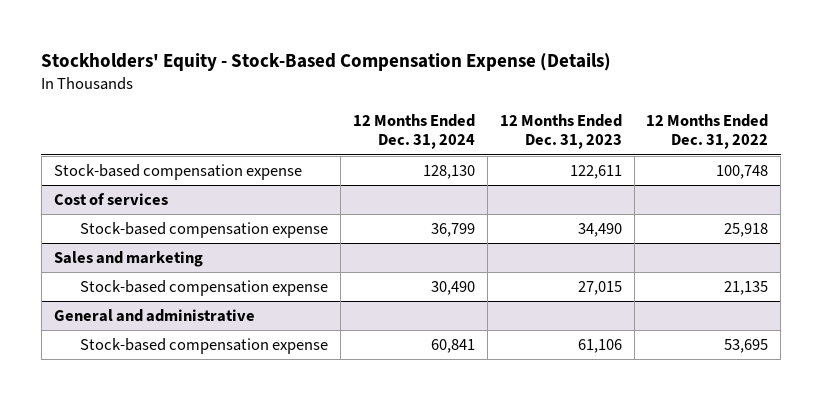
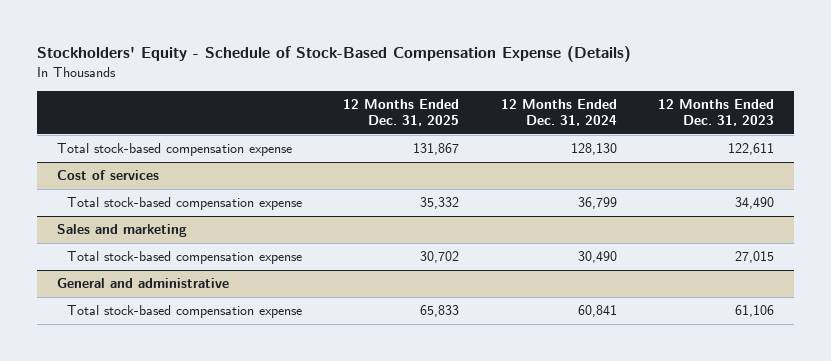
- Stockholders' Equity - Stock-Based Compensation Expense (Details)
+ Stockholders' Equity - Schedule of Stock-Based Compensation Expense (Details)
- | 12 Months Ended Dec. 31, 2024 | 12 Months Ended Dec. 31, 2023 | 12 Months Ended Dec. 31, 2022
+ | 12 Months Ended Dec. 31, 2025 | 12 Months Ended Dec. 31, 2024 | 12 Months Ended Dec. 31, 2023
- Stock-based compensation expense | 128,130 | 122,611 | 100,748
+ Total stock-based compensation expense | 131,867 | 128,130 | 122,611
@ Cost of services
- Stock-based compensation expense | 36,799 | 34,490 | 25,918
+ Total stock-based compensation expense | 35,332 | 36,799 | 34,490
@ Sales and marketing
- Stock-based compensation expense | 30,490 | 27,015 | 21,135
+ Total stock-based compensation expense | 30,702 | 30,490 | 27,015
@ General and administrative
- Stock-based compensation expense | 60,841 | 61,106 | 53,695
+ Total stock-based compensation expense | 65,833 | 60,841 | 61,106

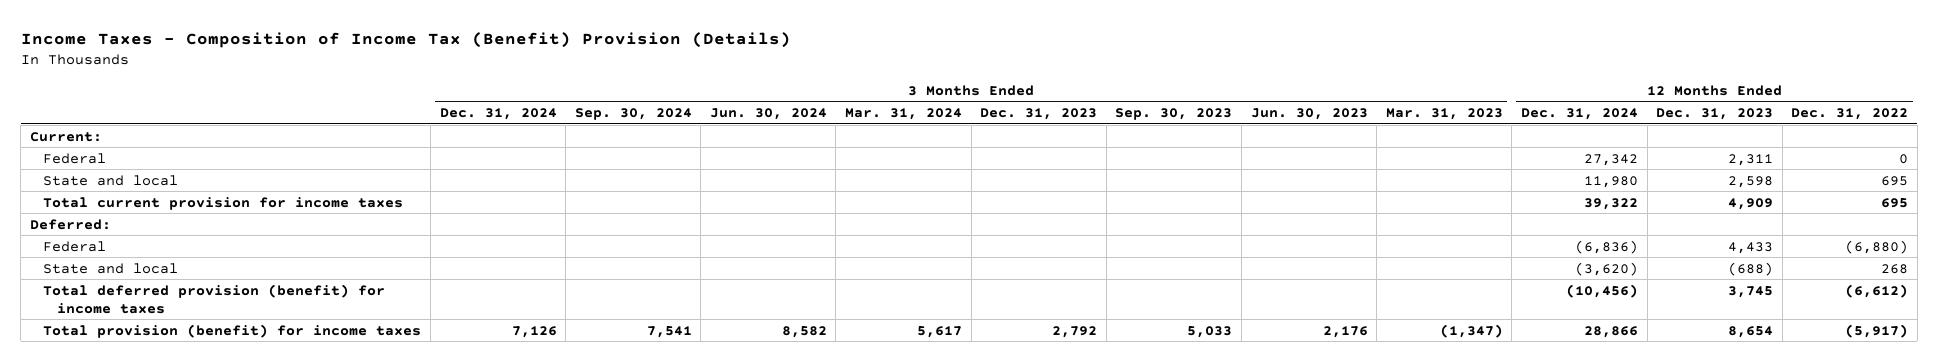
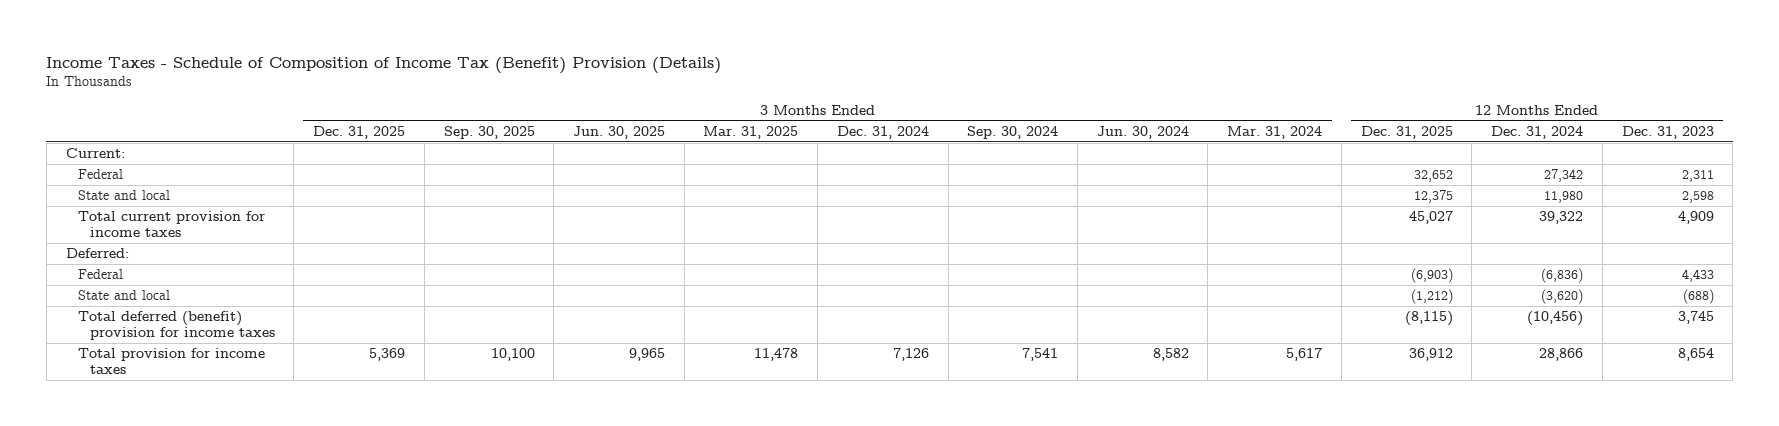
- Income Taxes - Composition of Income Tax (Benefit) Provision (Details)
+ Income Taxes - Schedule of Composition of Income Tax (Benefit) Provision (Details)
- | 3 Months Ended Dec. 31, 2024 | 3 Months Ended Sep. 30, 2024 | 3 Months Ended Jun. 30, 2024 | 3 Months Ended Mar. 31, 2024 | 3 Months Ended Dec. 31, 2023 | 3 Months Ended Sep. 30, 2023 | 3 Months Ended Jun. 30, 2023 | 3 Months Ended Mar. 31, 2023 | 12 Months Ended Dec. 31, 2024 | 12 Months Ended Dec. 31, 2023 | 12 Months Ended Dec. 31, 2022
+ | 3 Months Ended Dec. 31, 2025 | 3 Months Ended Sep. 30, 2025 | 3 Months Ended Jun. 30, 2025 | 3 Months Ended Mar. 31, 2025 | 3 Months Ended Dec. 31, 2024 | 3 Months Ended Sep. 30, 2024 | 3 Months Ended Jun. 30, 2024 | 3 Months Ended Mar. 31, 2024 | 12 Months Ended Dec. 31, 2025 | 12 Months Ended Dec. 31, 2024 | 12 Months Ended Dec. 31, 2023
- Total deferred provision (benefit) for income taxes | | | | | | | | | (10,456) | 3,745 | (6,612)
- Total provision (benefit) for income taxes | 7,126 | 7,541 | 8,582 | 5,617 | 2,792 | 5,033 | 2,176 | (1,347) | 28,866 | 8,654 | (5,917)
+ Total deferred (benefit) provision for income taxes | | | | | | | | | (8,115) | (10,456) | 3,745
+ Total provision for income taxes | 5,369 | 10,100 | 9,965 | 11,478 | 7,126 | 7,541 | 8,582 | 5,617 | 36,912 | 28,866 | 8,654

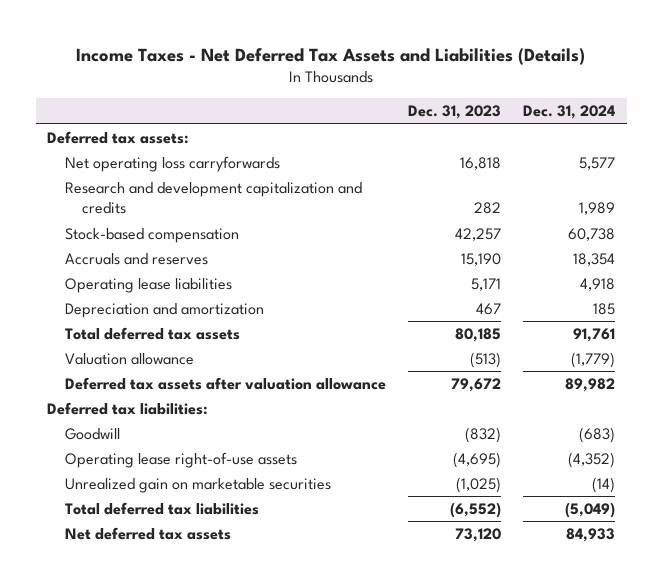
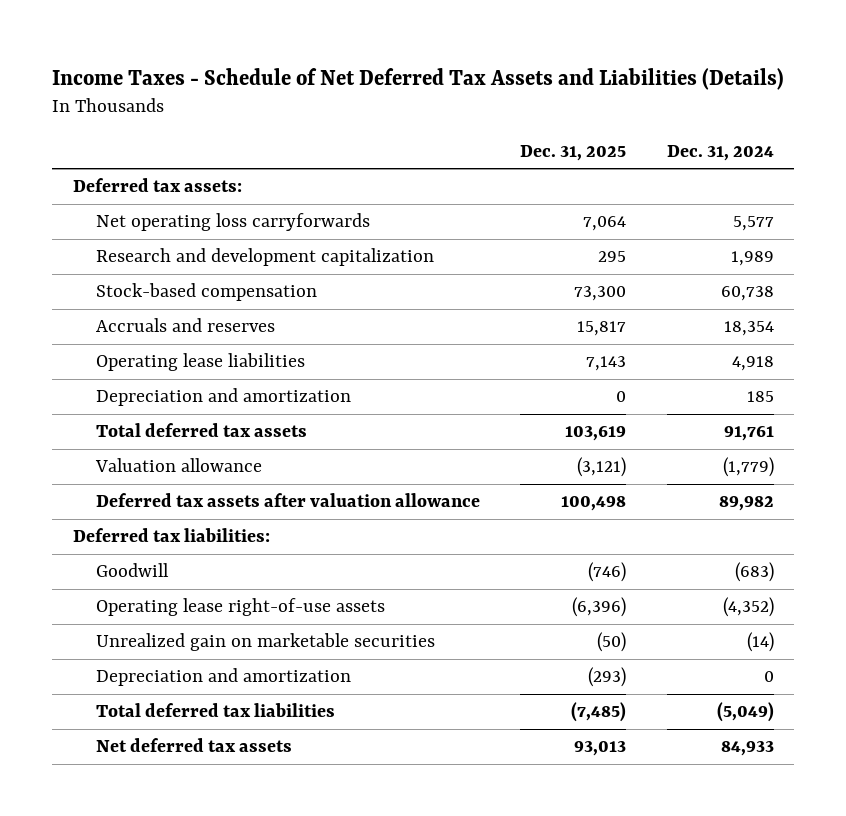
- Income Taxes - Net Deferred Tax Assets and Liabilities (Details)
+ Income Taxes - Schedule of Net Deferred Tax Assets and Liabilities (Details)
- | Dec. 31, 2023 | Dec. 31, 2024
+ | Dec. 31, 2025 | Dec. 31, 2024
- Research and development capitalization and credits | 282 | 1,989
+ Research and development capitalization | 295 | 1,989
+ Depreciation and amortization | (293) | 0

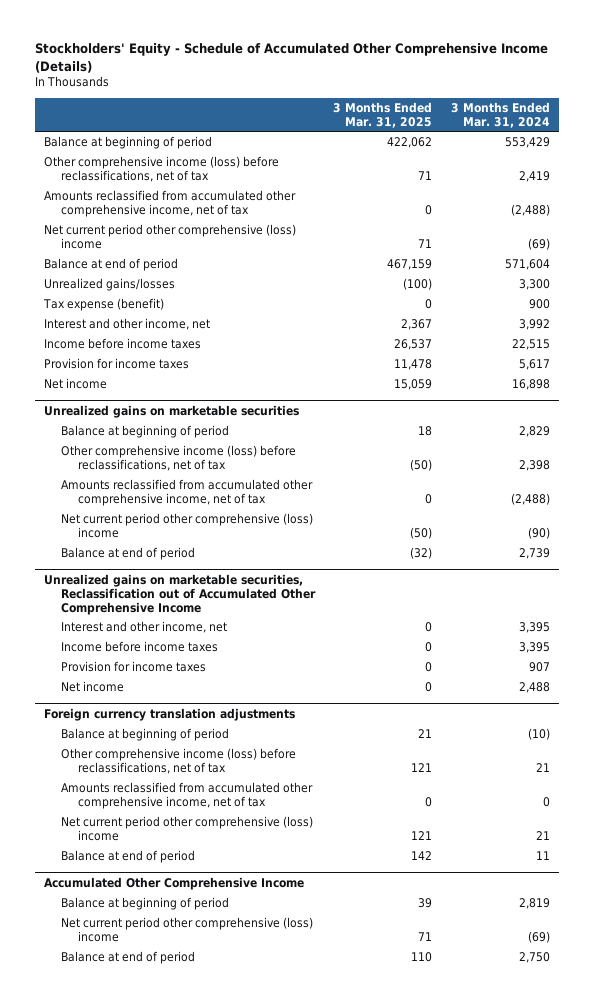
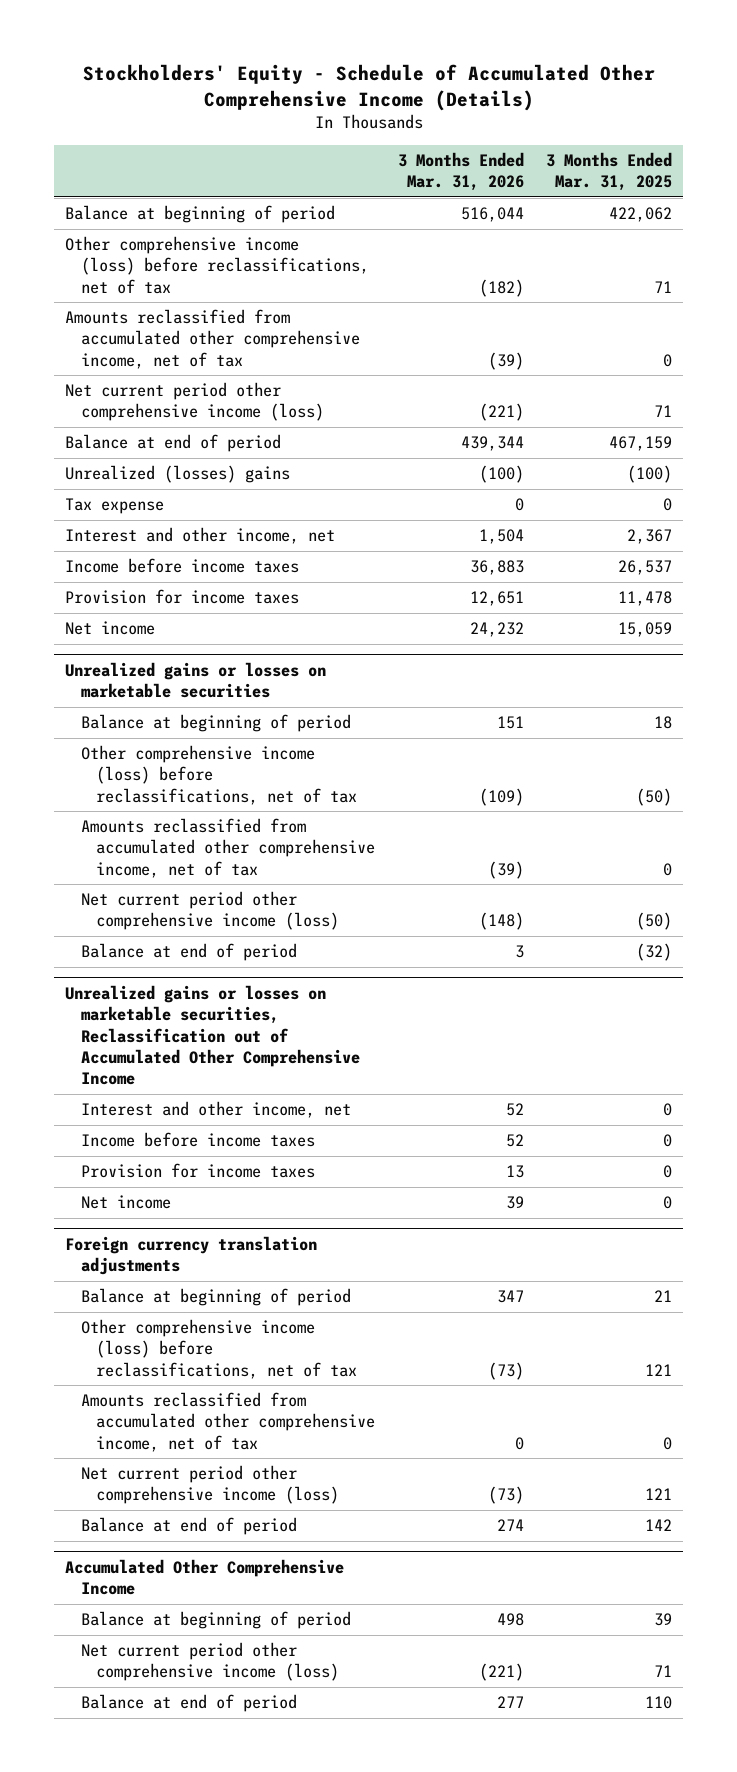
- | 3 Months Ended Mar. 31, 2025 | 3 Months Ended Mar. 31, 2024
+ | 3 Months Ended Mar. 31, 2026 | 3 Months Ended Mar. 31, 2025
- Net current period other comprehensive (loss) income | 71 | (69)
+ Net current period other comprehensive income (loss) | (221) | 71
- Unrealized gains/losses | (100) | 3,300
- Tax expense (benefit) | 0 | 900
+ Unrealized (losses) gains | (100) | (100)
+ Tax expense | 0 | 0
- Unrealized gains on marketable securities
+ Unrealized gains or losses on marketable securities
- Net current period other comprehensive (loss) income | (50) | (90)
+ Net current period other comprehensive income (loss) | (148) | (50)
- Unrealized gains on marketable securities, Reclassification out of Accumulated Other Comprehensive Income
+ Unrealized gains or losses on marketable securities, Reclassification out of Accumulated Other Comprehensive Income
@ Foreign currency translation adjustments
- Net current period other comprehensive (loss) income | 121 | 21
+ Net current period other comprehensive income (loss) | (73) | 121
@ Accumulated Other Comprehensive Income
- Net current period other comprehensive (loss) income | 71 | (69)
+ Net current period other comprehensive income (loss) | (221) | 71

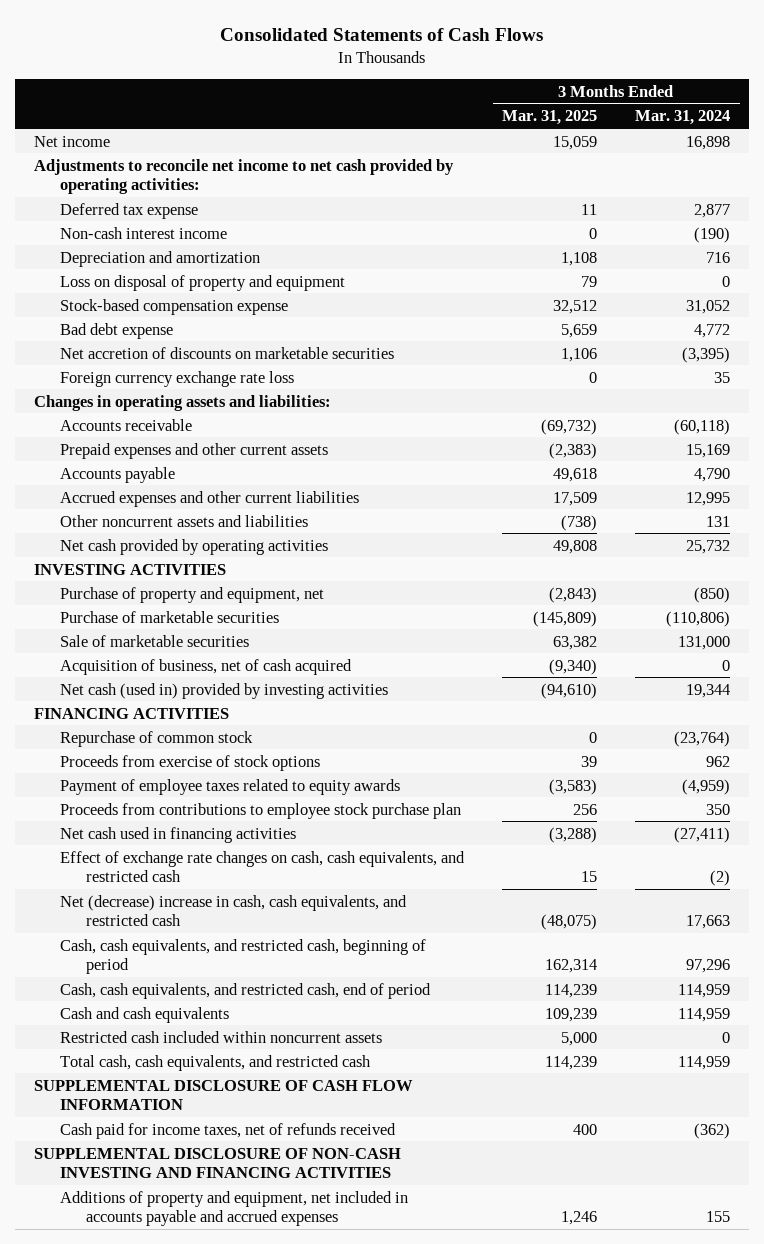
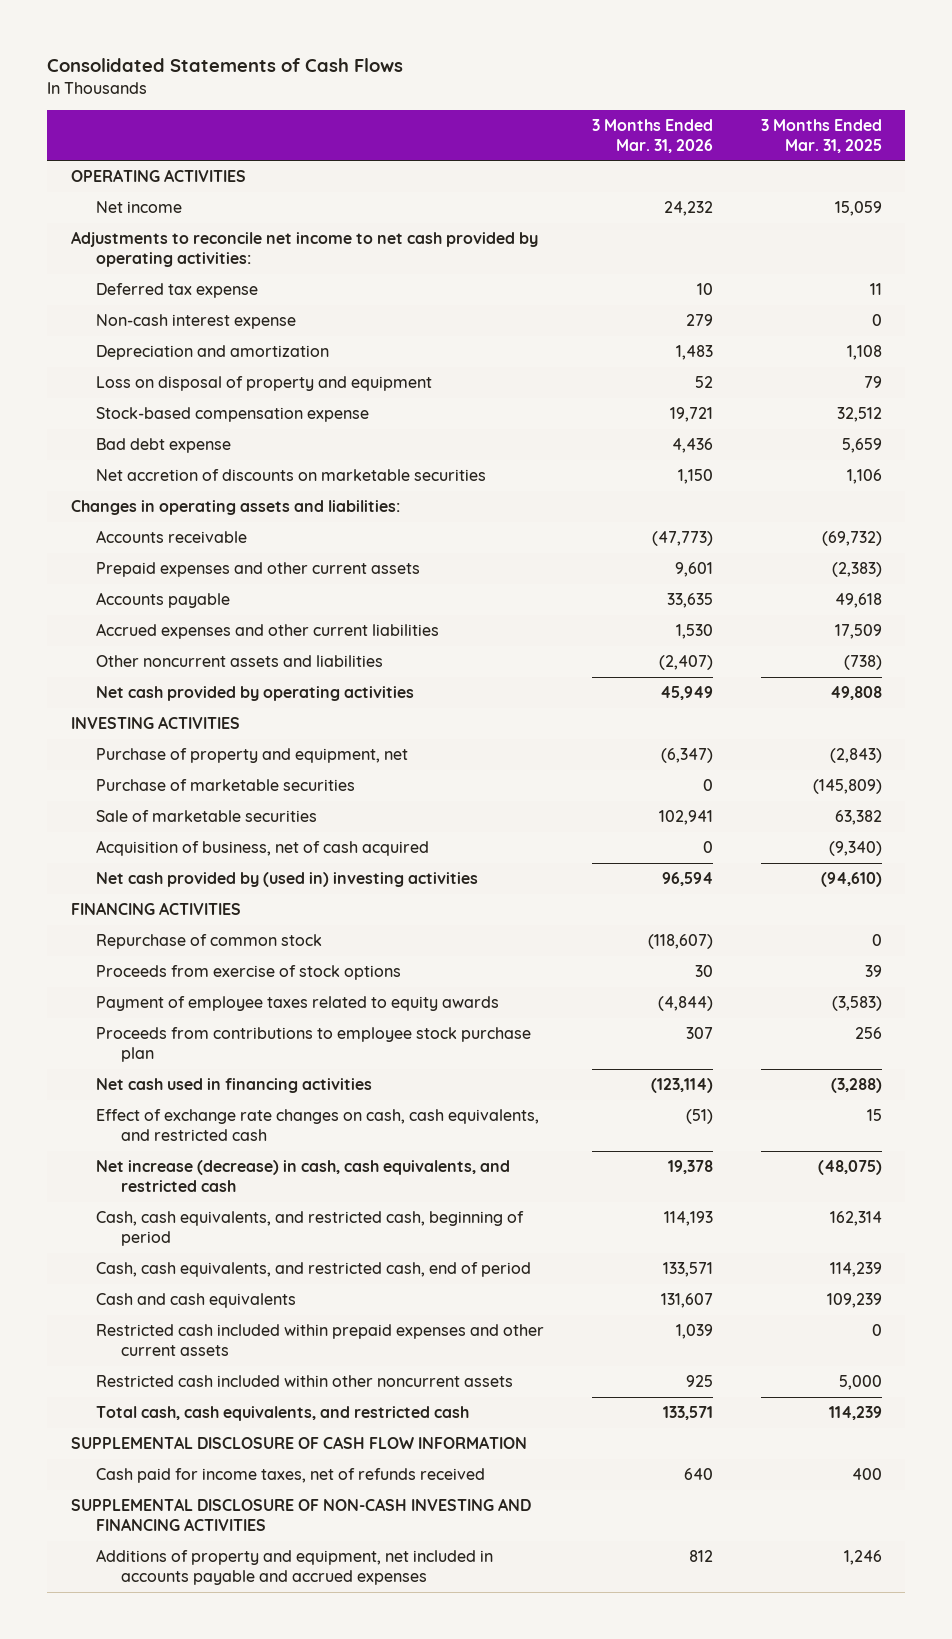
- | 3 Months Ended Mar. 31, 2025 | 3 Months Ended Mar. 31, 2024
+ | 3 Months Ended Mar. 31, 2026 | 3 Months Ended Mar. 31, 2025
+ OPERATING ACTIVITIES
- Non-cash interest income | 0 | (190)
+ Non-cash interest expense | 279 | 0
- Foreign currency exchange rate loss | 0 | 35
- Net cash (used in) provided by investing activities | (94,610) | 19,344
+ Net cash provided by (used in) investing activities | 96,594 | (94,610)
- Net (decrease) increase in cash, cash equivalents, and restricted cash | (48,075) | 17,663
+ Net increase (decrease) in cash, cash equivalents, and restricted cash | 19,378 | (48,075)
- Restricted cash included within noncurrent assets | 5,000 | 0
+ Restricted cash included within prepaid expenses and other current assets | 1,039 | 0
+ Restricted cash included within other noncurrent assets | 925 | 5,000

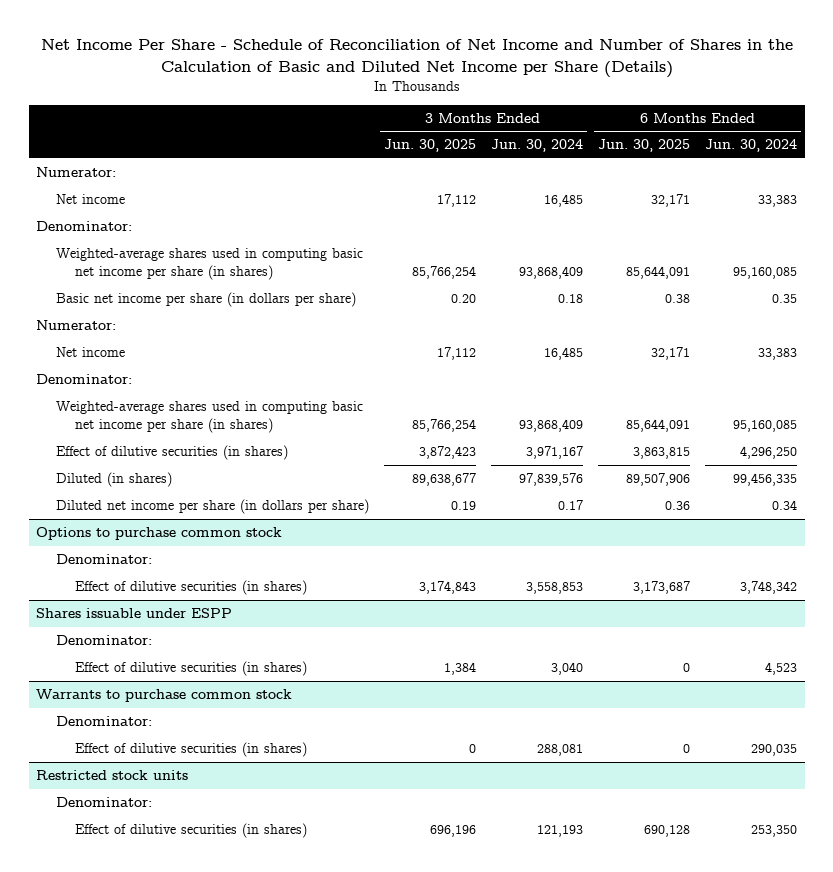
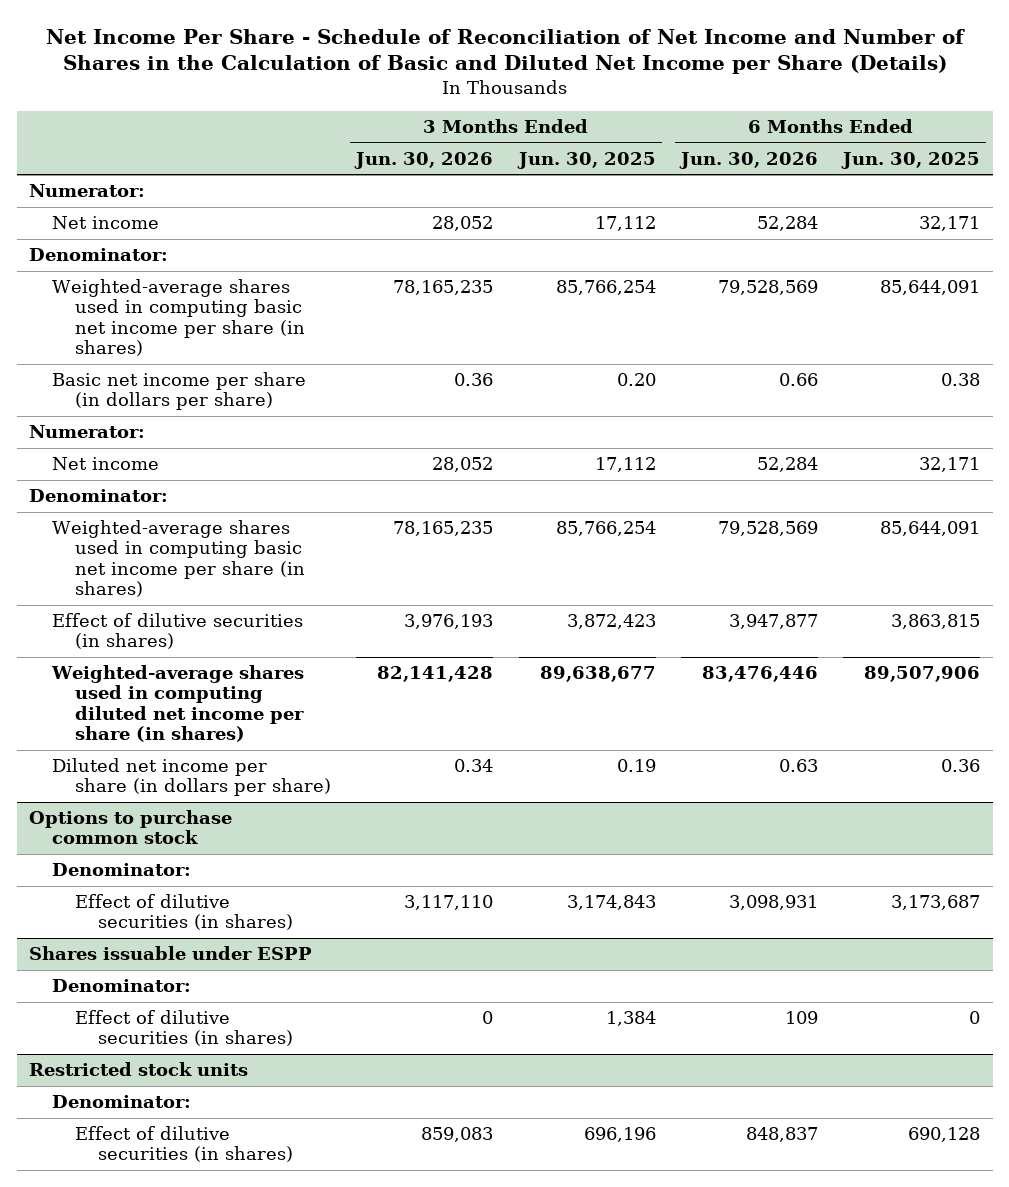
- | 3 Months Ended Jun. 30, 2025 | 3 Months Ended Jun. 30, 2024 | 6 Months Ended Jun. 30, 2025 | 6 Months Ended Jun. 30, 2024
+ | 3 Months Ended Jun. 30, 2026 | 3 Months Ended Jun. 30, 2025 | 6 Months Ended Jun. 30, 2026 | 6 Months Ended Jun. 30, 2025
- Diluted (in shares) | 89,638,677 | 97,839,576 | 89,507,906 | 99,456,335
+ Weighted-average shares used in computing diluted net income per share (in shares) | 82,141,428 | 89,638,677 | 83,476,446 | 89,507,906
- Warrants to purchase common stock
- Denominator:
- Effect of dilutive securities (in shares) | 0 | 288,081 | 0 | 290,035

